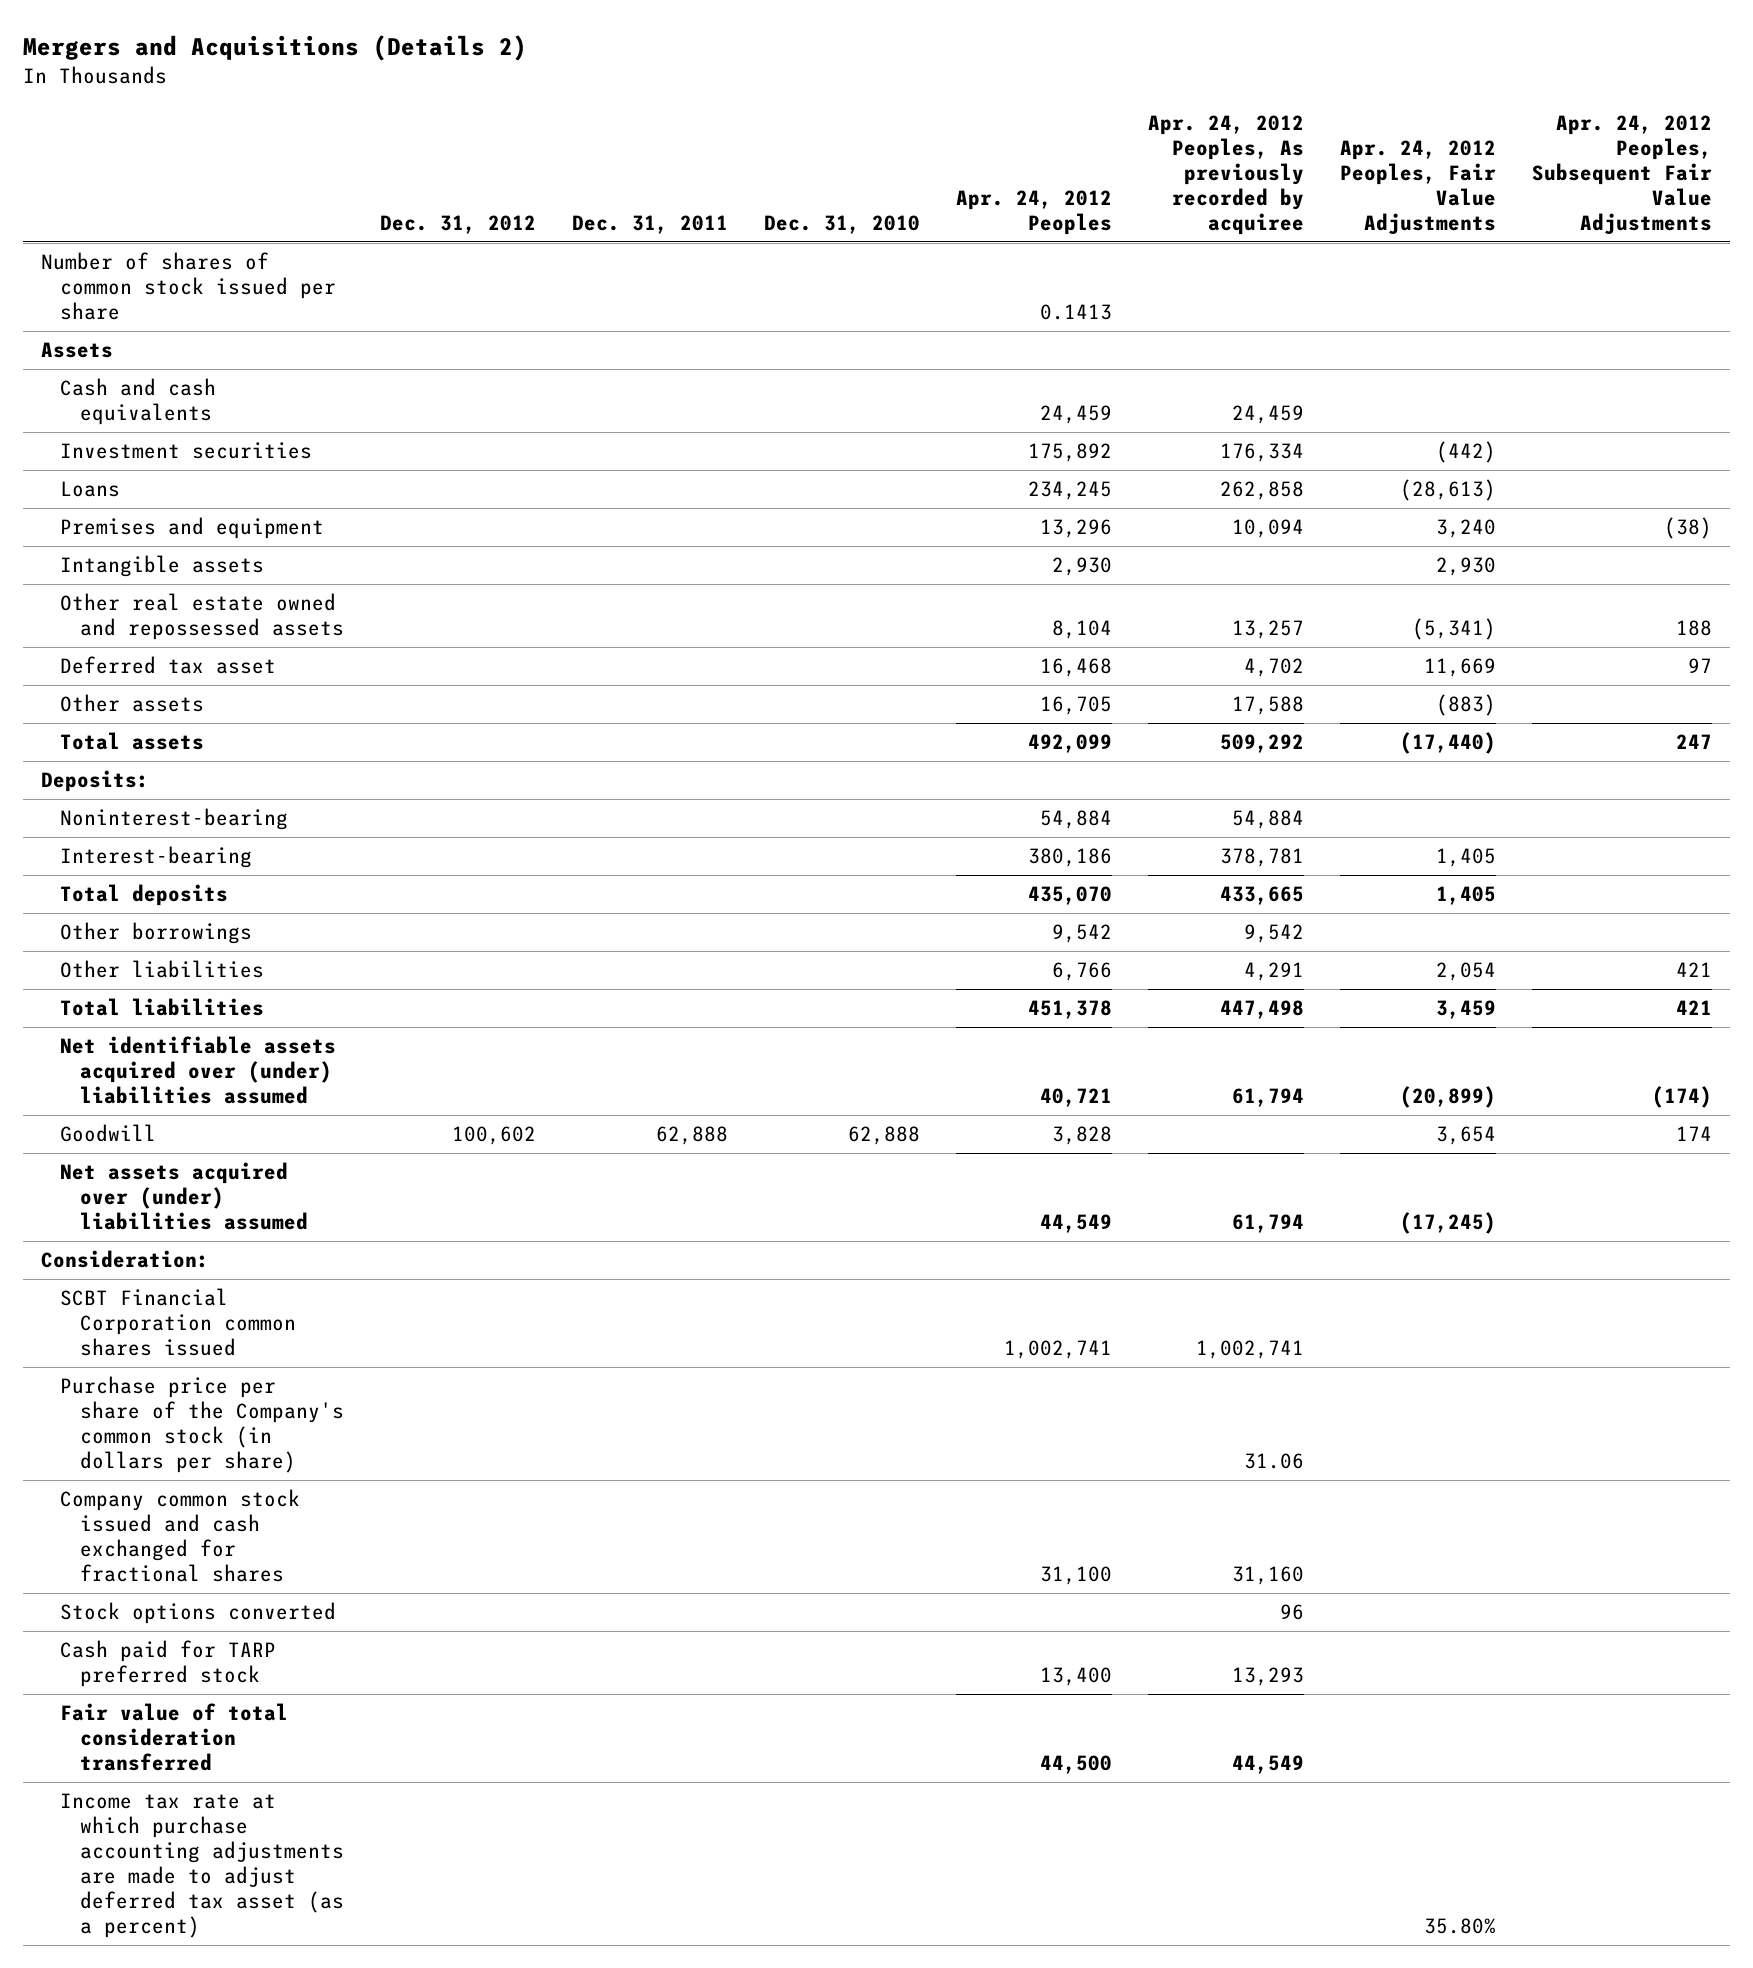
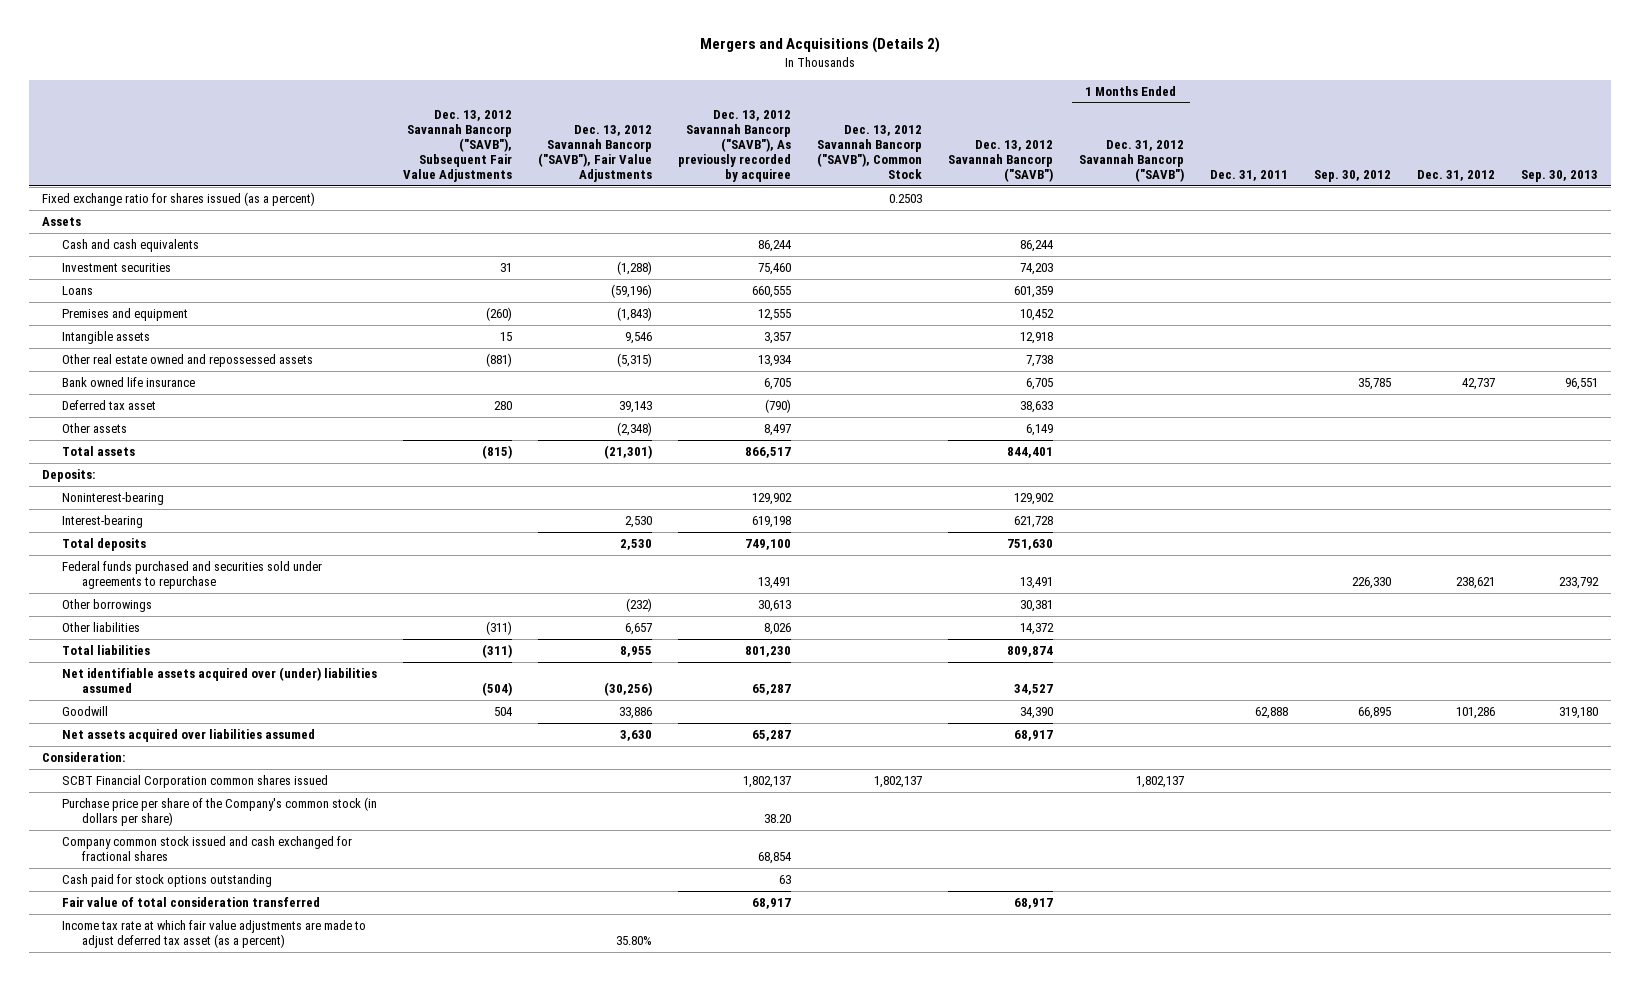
- | Dec. 31, 2012 | Dec. 31, 2011 | Dec. 31, 2010 | Apr. 24, 2012 Peoples | Apr. 24, 2012 Peoples, As previously recorded by acquiree | Apr. 24, 2012 Peoples, Fair Value Adjustments | Apr. 24, 2012 Peoples, Subsequent Fair Value Adjustments
+ | Dec. 13, 2012 Savannah Bancorp ("SAVB"), Subsequent Fair Value Adjustments | Dec. 13, 2012 Savannah Bancorp ("SAVB"), Fair Value Adjustments | Dec. 13, 2012 Savannah Bancorp ("SAVB"), As previously recorded by acquiree | Dec. 13, 2012 Savannah Bancorp ("SAVB"), Common Stock | Dec. 13, 2012 Savannah Bancorp ("SAVB") | 1 Months Ended Dec. 31, 2012 Savannah Bancorp ("SAVB") | Dec. 31, 2011 | Sep. 30, 2012 | Dec. 31, 2012 | Sep. 30, 2013
- Number of shares of common stock issued per share | | | | 0.1413 | | |
+ Fixed exchange ratio for shares issued (as a percent) | | | | 0.2503 | | | | | |
+ Bank owned life insurance | | | 6,705 | | 6,705 | | | 35,785 | 42,737 | 96,551
+ Federal funds purchased and securities sold under agreements to repurchase | | | 13,491 | | 13,491 | | | 226,330 | 238,621 | 233,792
- Goodwill | 100,602 | 62,888 | 62,888 | 3,828 | | 3,654 | 174
- Net assets acquired over (under) liabilities assumed | | | | 44,549 | 61,794 | (17,245) |
+ Goodwill | 504 | 33,886 | | | 34,390 | | 62,888 | 66,895 | 101,286 | 319,180
+ Net assets acquired over liabilities assumed | | 3,630 | 65,287 | | 68,917 | | | | |
- Stock options converted | | | | | 96 | |
- Cash paid for TARP preferred stock | | | | 13,400 | 13,293 | |
+ Cash paid for stock options outstanding | | | 63 | | | | | | |
- Income tax rate at which purchase accounting adjustments are made to adjust deferred tax asset (as a percent) | | | | | | 35.80% |
+ Income tax rate at which fair value adjustments are made to adjust deferred tax asset (as a percent) | | 35.80% | | | | | | | |

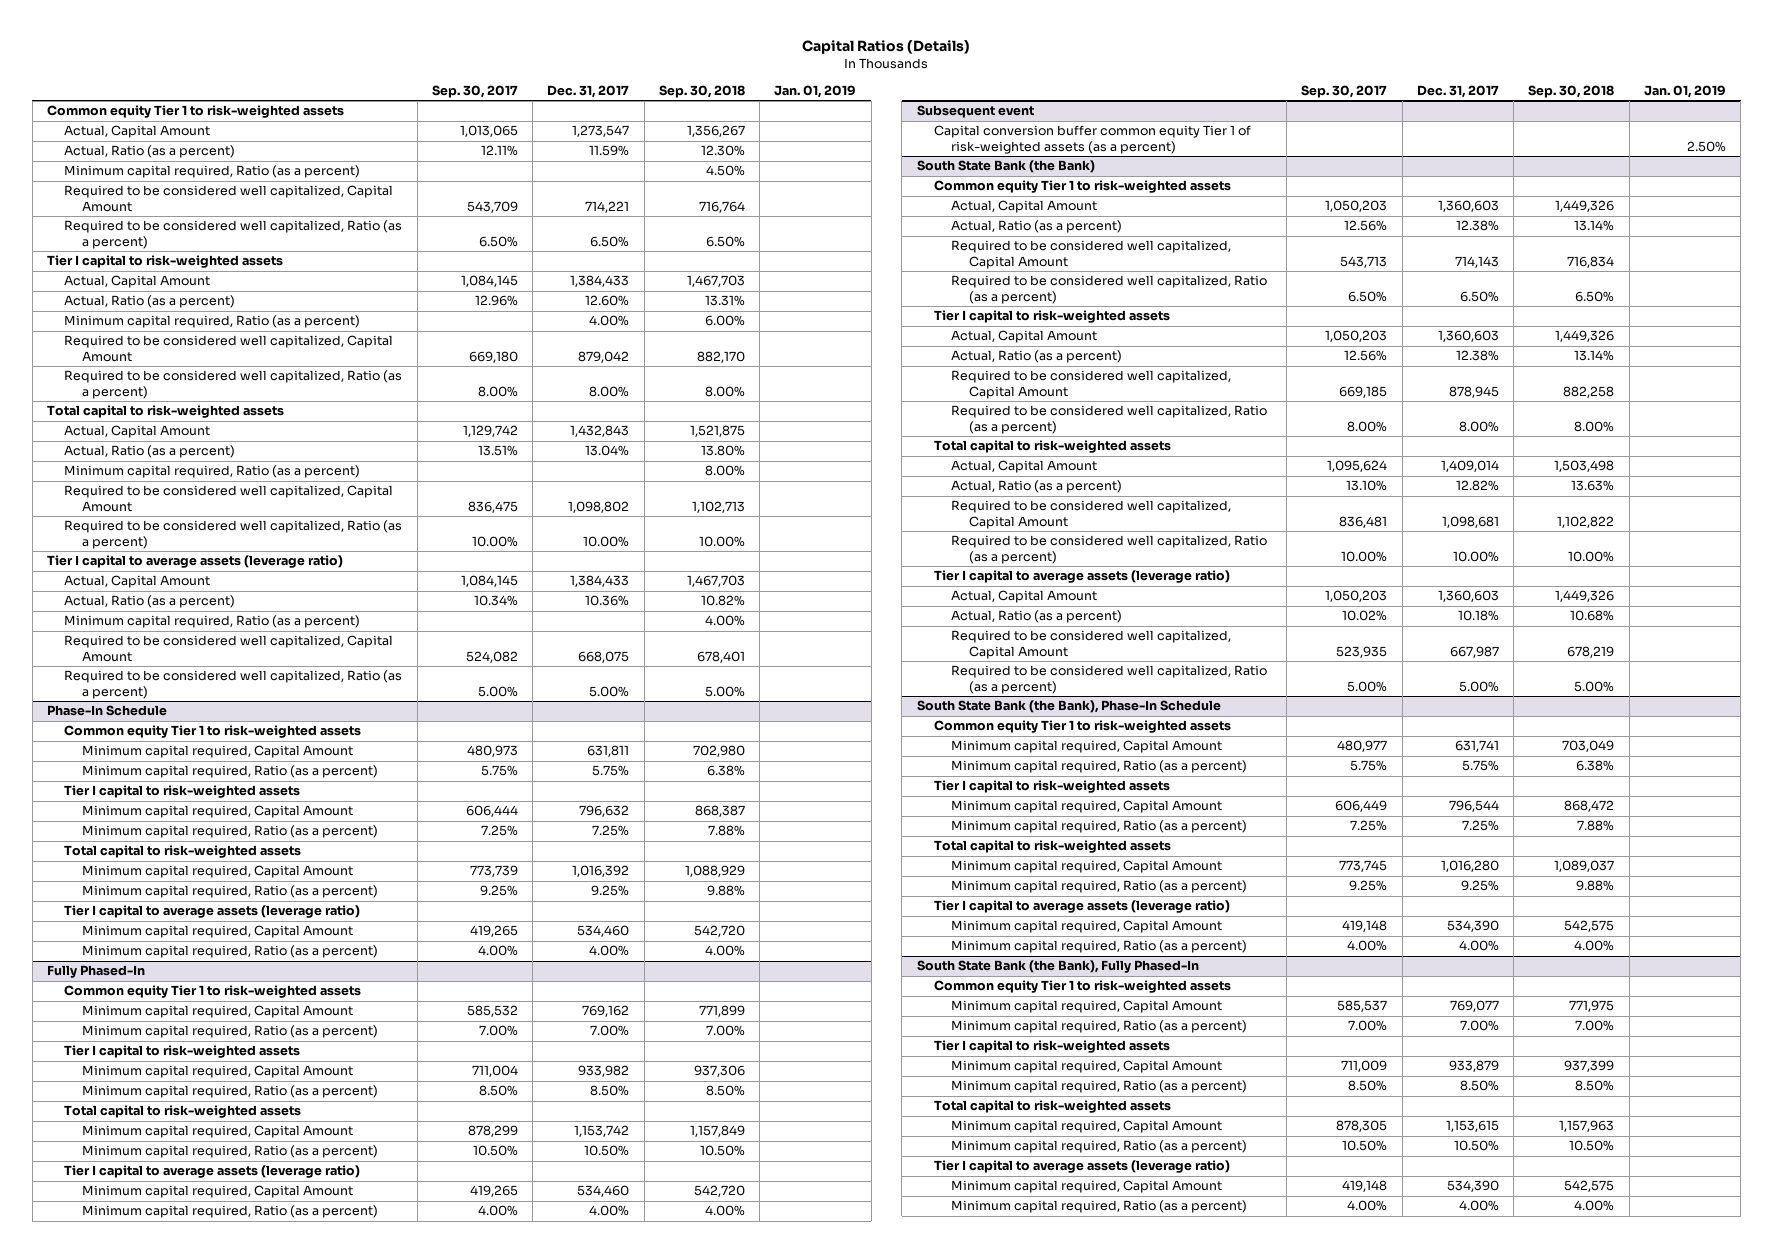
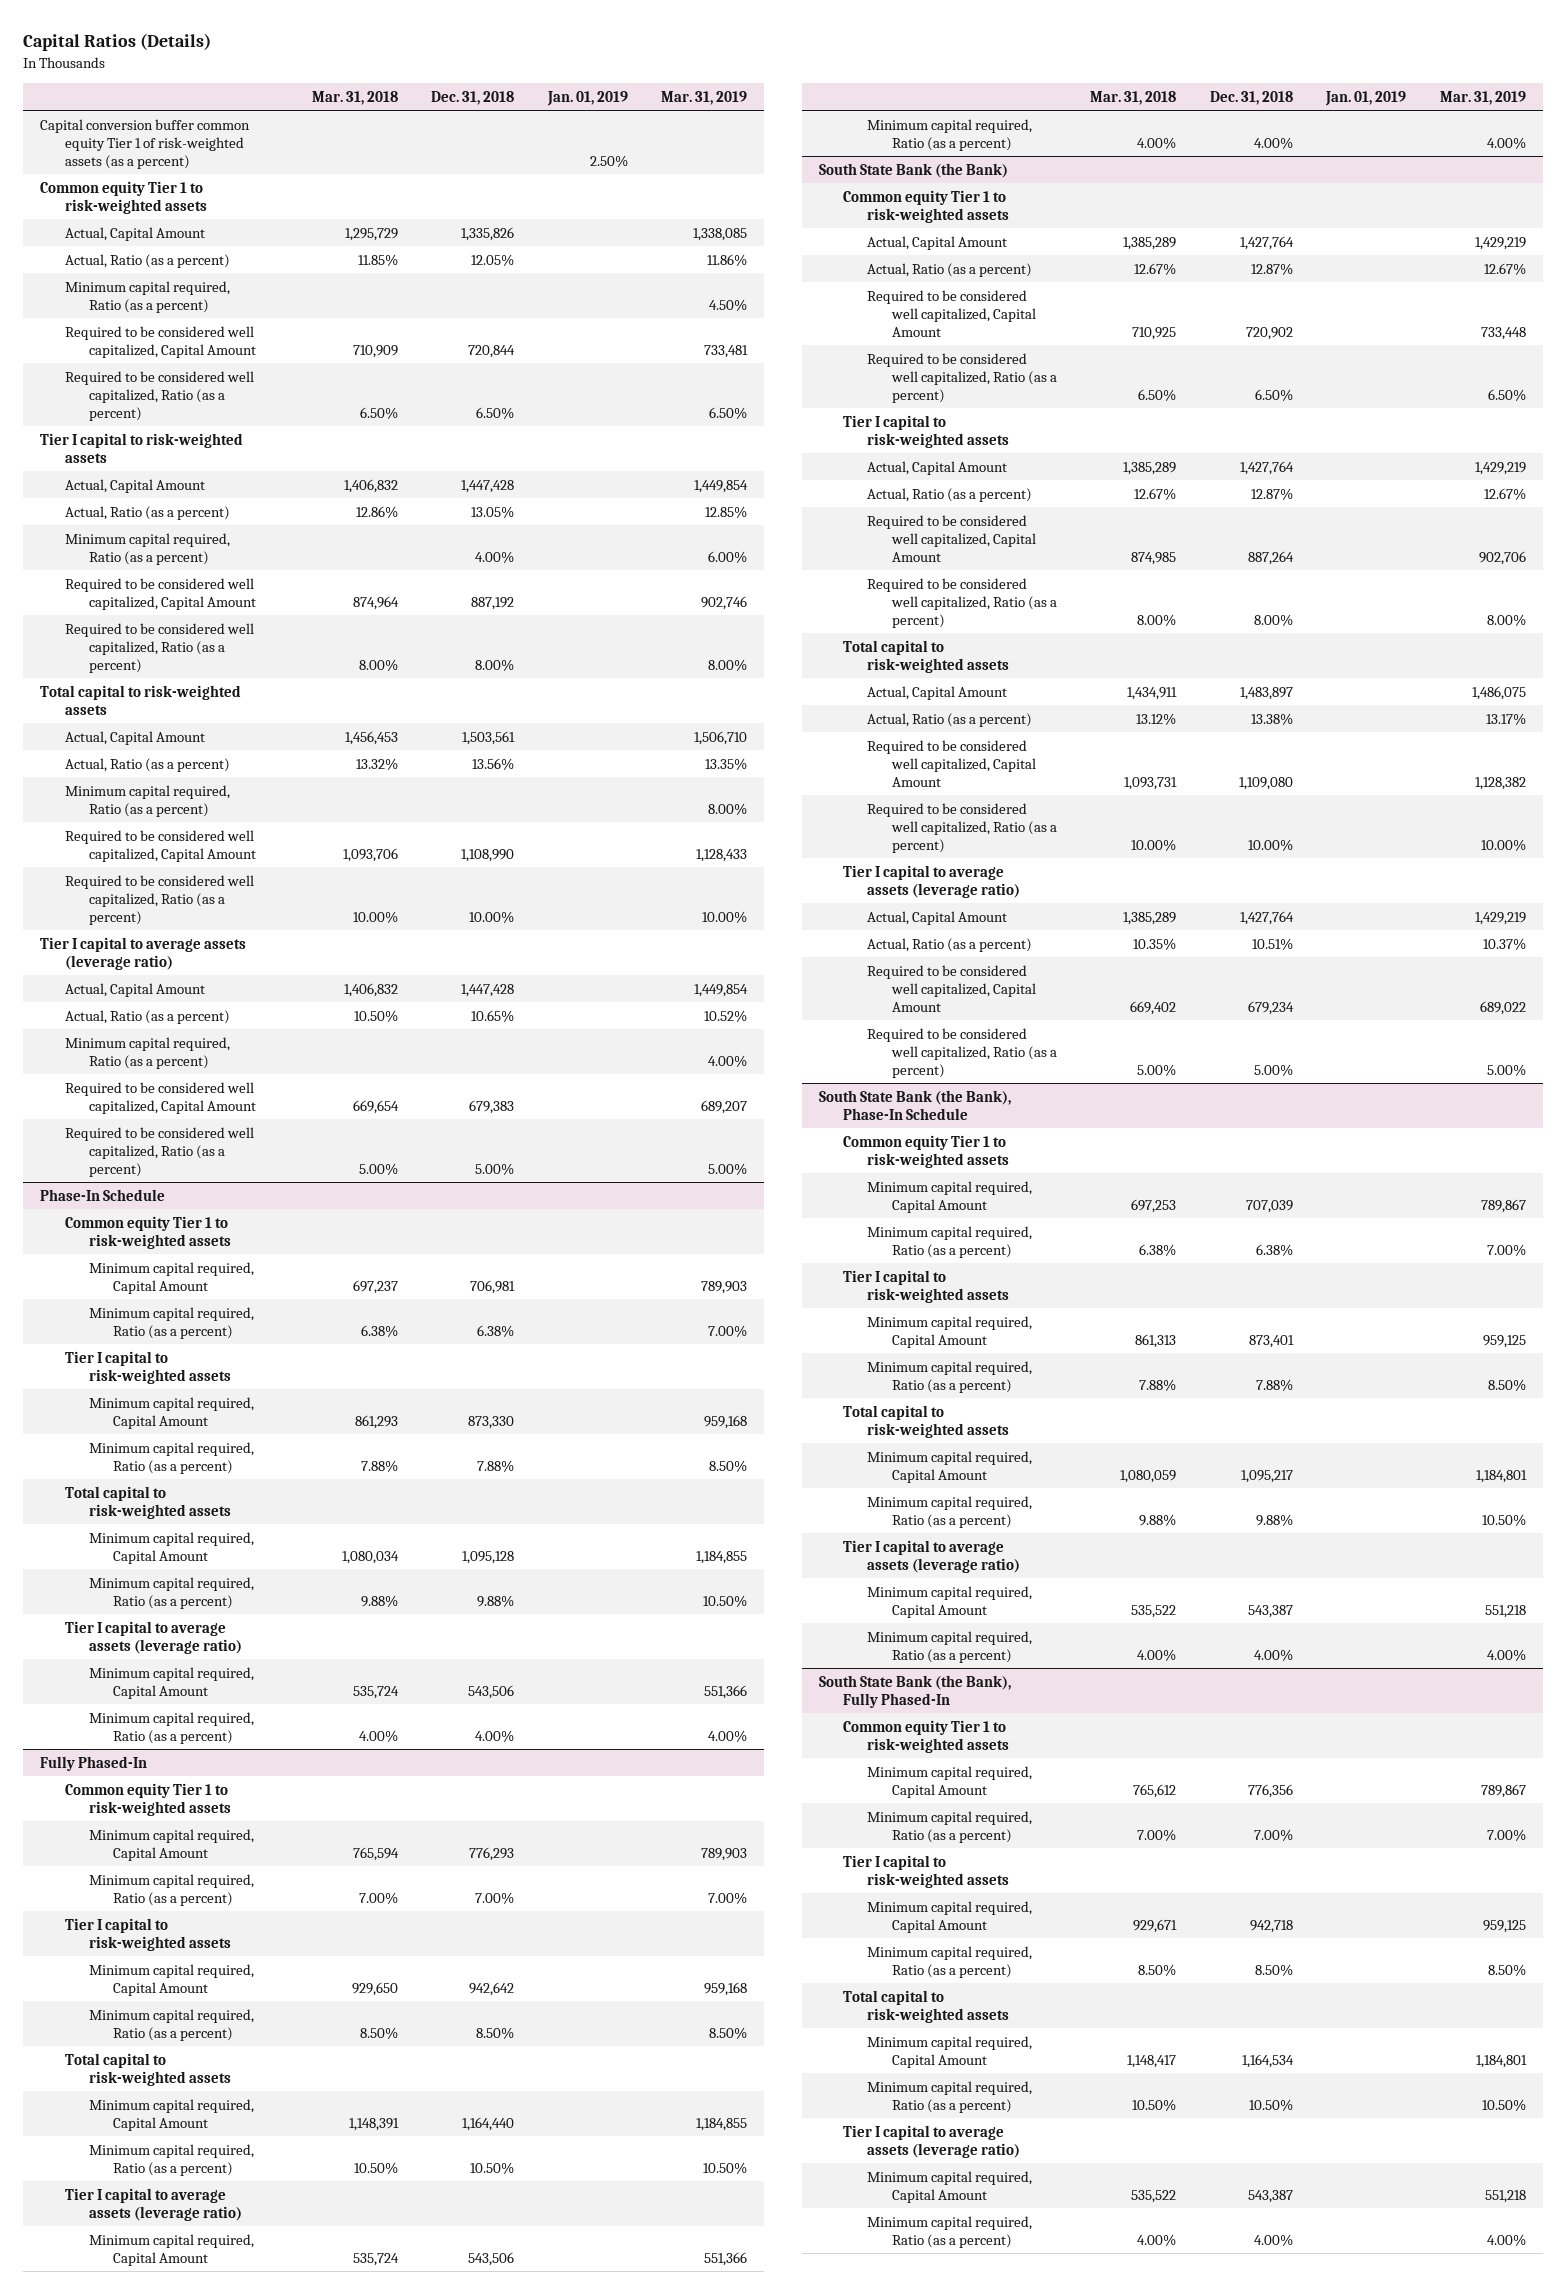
- | Sep. 30, 2017 | Dec. 31, 2017 | Sep. 30, 2018 | Jan. 01, 2019
+ | Mar. 31, 2018 | Dec. 31, 2018 | Jan. 01, 2019 | Mar. 31, 2019
+ Capital conversion buffer common equity Tier 1 of risk-weighted assets (as a percent) | | | 2.50% |
- Subsequent event
- Capital conversion buffer common equity Tier 1 of risk-weighted assets (as a percent) | | | | 2.50%

